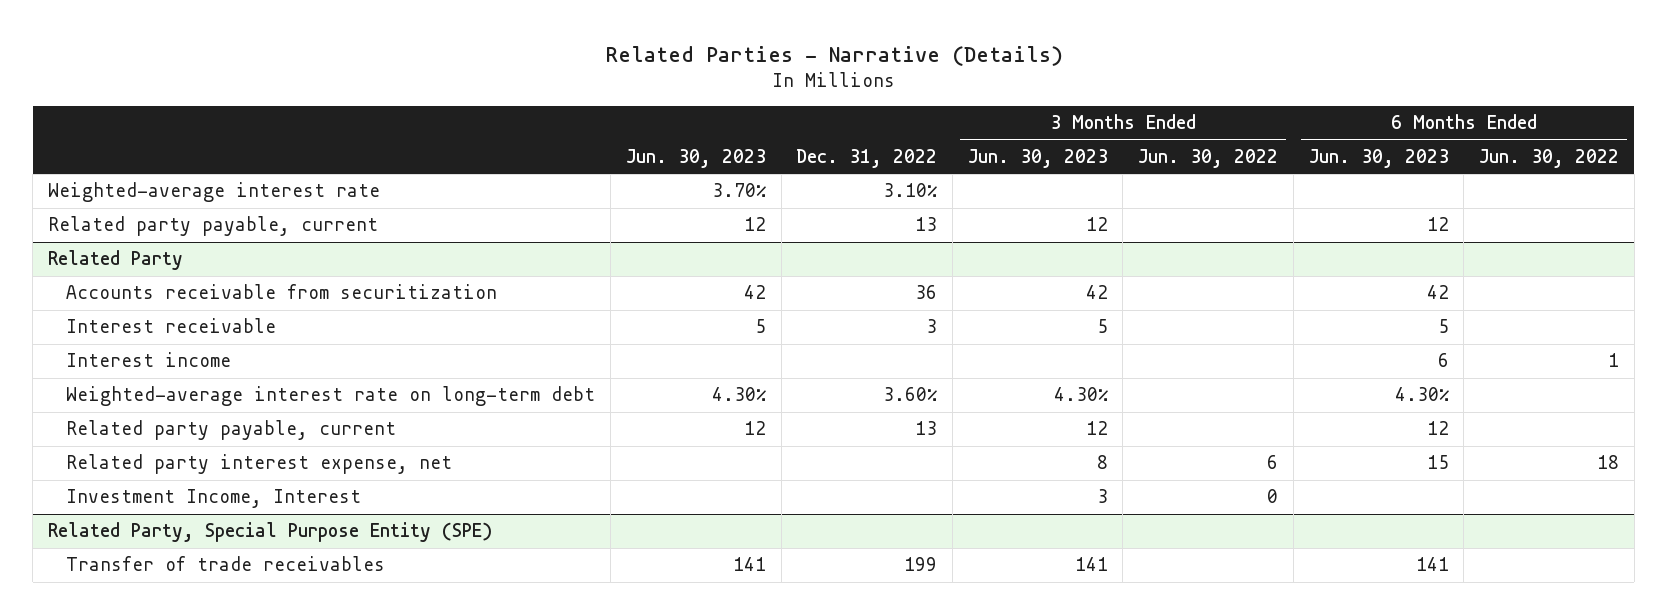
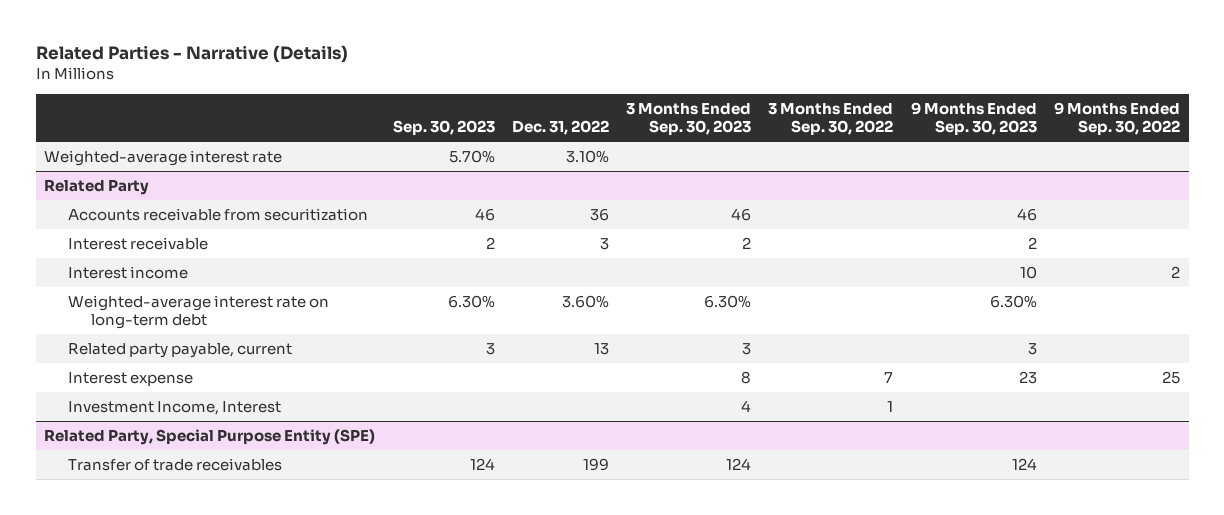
- | Jun. 30, 2023 | Dec. 31, 2022 | 3 Months Ended Jun. 30, 2023 | 3 Months Ended Jun. 30, 2022 | 6 Months Ended Jun. 30, 2023 | 6 Months Ended Jun. 30, 2022
+ | Sep. 30, 2023 | Dec. 31, 2022 | 3 Months Ended Sep. 30, 2023 | 3 Months Ended Sep. 30, 2022 | 9 Months Ended Sep. 30, 2023 | 9 Months Ended Sep. 30, 2022
- Related party payable, current | 12 | 13 | 12 | | 12 |
@ Related Party
- Related party interest expense, net | | | 8 | 6 | 15 | 18
+ Interest expense | | | 8 | 7 | 23 | 25

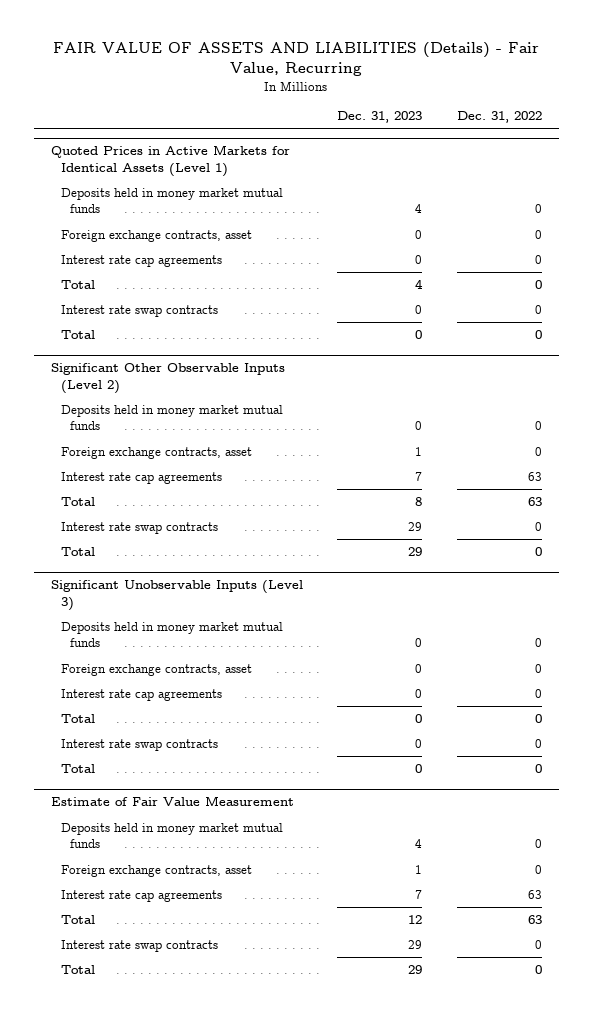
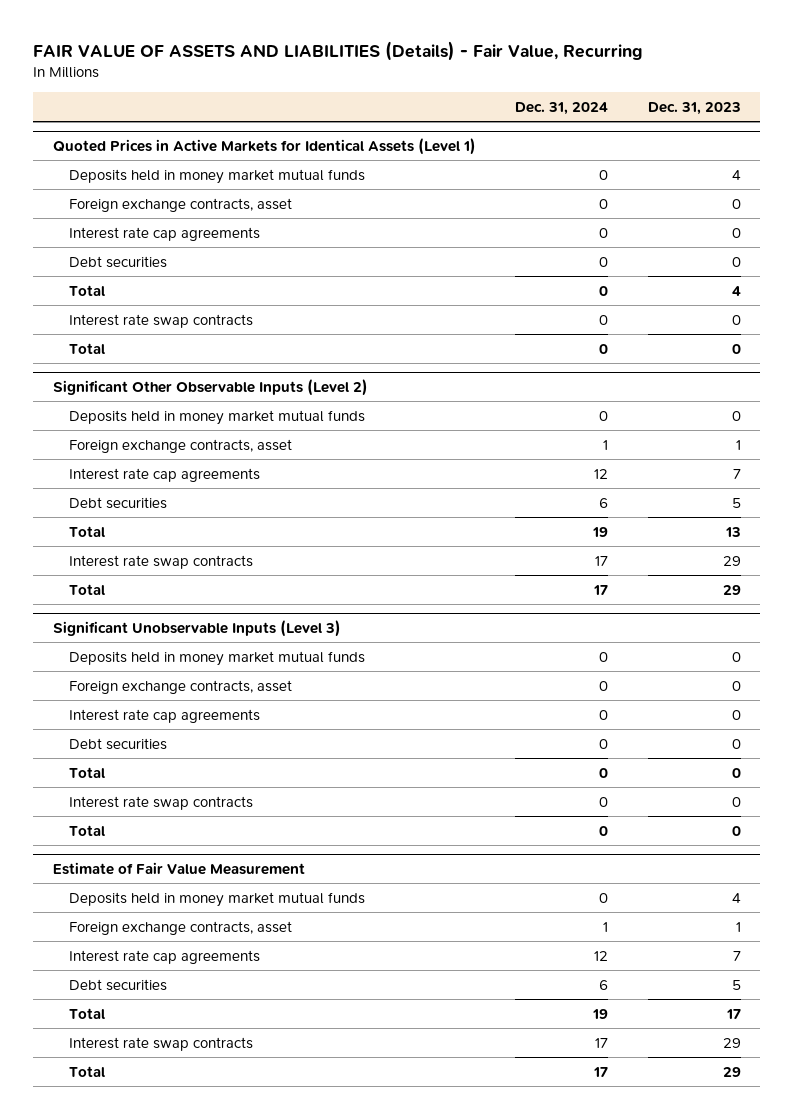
- | Dec. 31, 2023 | Dec. 31, 2022
+ | Dec. 31, 2024 | Dec. 31, 2023
@ Quoted Prices in Active Markets for Identical Assets (Level 1)
+ Debt securities | 0 | 0
@ Significant Other Observable Inputs (Level 2)
- Total | 8 | 63
+ Debt securities | 6 | 5
+ Total | 19 | 13
@ Significant Unobservable Inputs (Level 3)
+ Debt securities | 0 | 0
@ Estimate of Fair Value Measurement
- Total | 12 | 63
+ Debt securities | 6 | 5
+ Total | 19 | 17

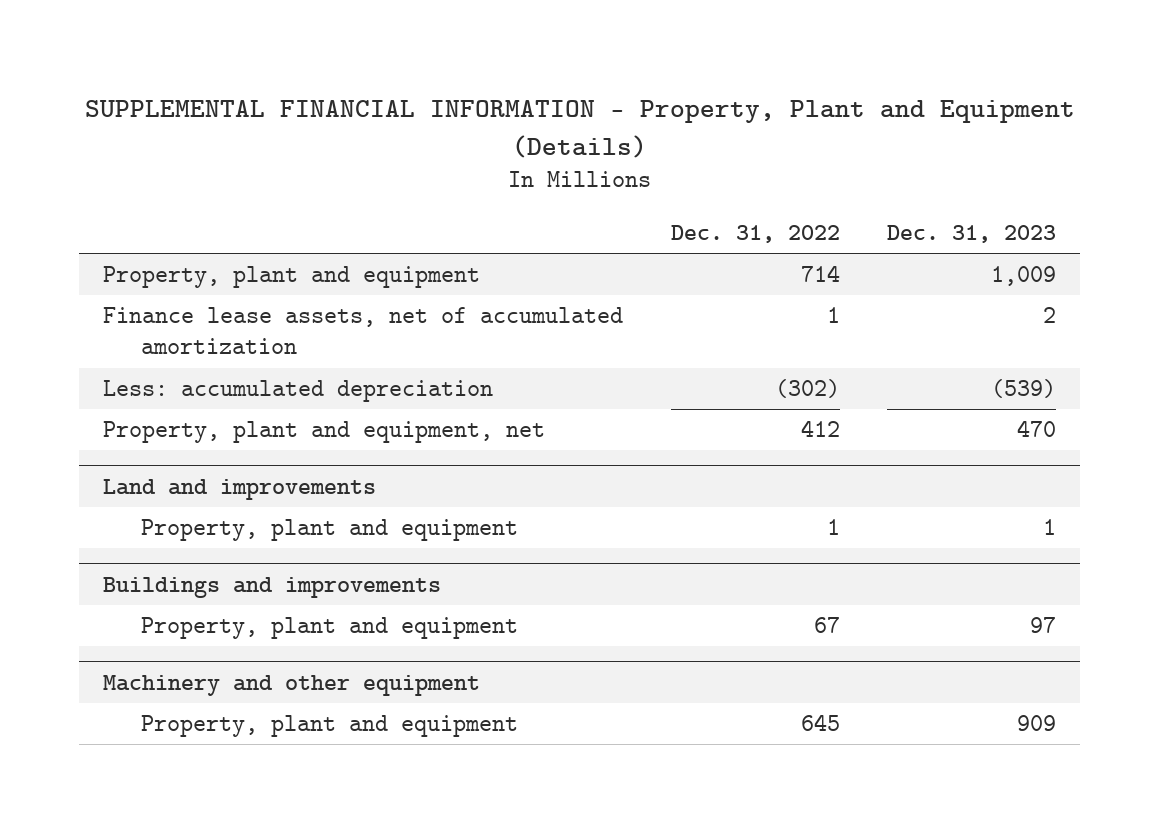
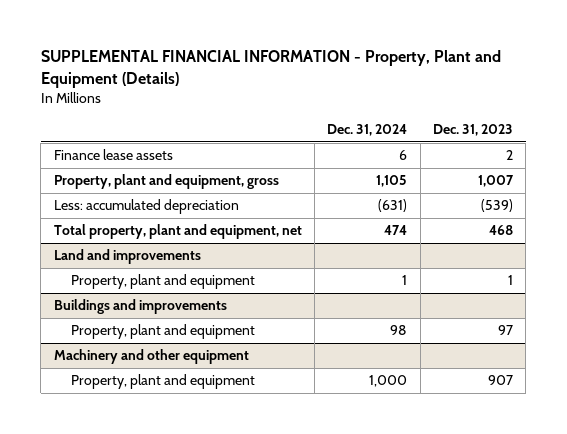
- | Dec. 31, 2022 | Dec. 31, 2023
+ | Dec. 31, 2024 | Dec. 31, 2023
- Property, plant and equipment | 714 | 1,009
- Finance lease assets, net of accumulated amortization | 1 | 2
+ Finance lease assets | 6 | 2
+ Property, plant and equipment, gross | 1,105 | 1,007
- Property, plant and equipment, net | 412 | 470
+ Total property, plant and equipment, net | 474 | 468
@ Machinery and other equipment
- Property, plant and equipment | 645 | 909
+ Property, plant and equipment | 1,000 | 907

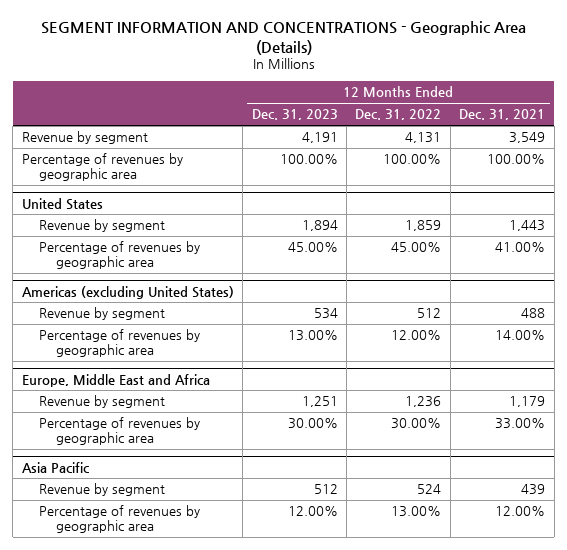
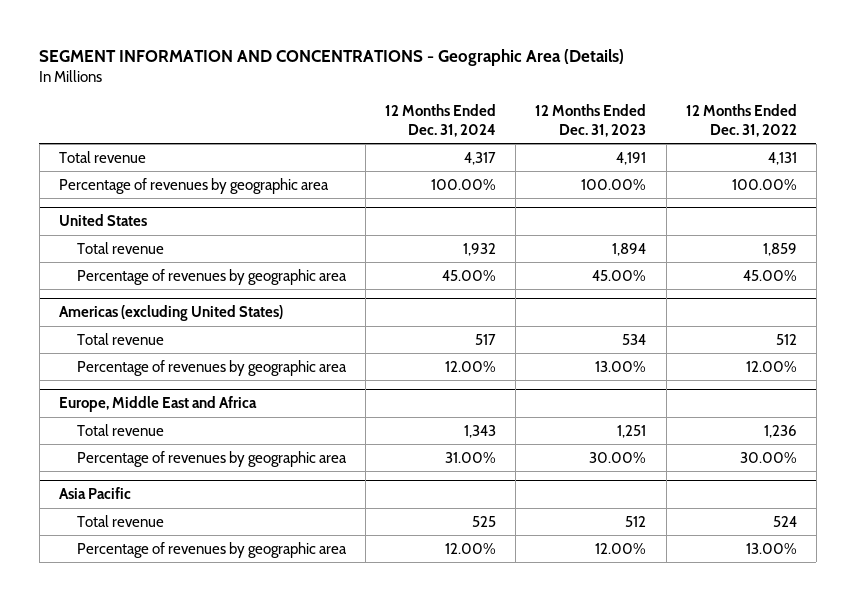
- | 12 Months Ended Dec. 31, 2023 | 12 Months Ended Dec. 31, 2022 | 12 Months Ended Dec. 31, 2021
+ | 12 Months Ended Dec. 31, 2024 | 12 Months Ended Dec. 31, 2023 | 12 Months Ended Dec. 31, 2022
- Revenue by segment | 4,191 | 4,131 | 3,549
+ Total revenue | 4,317 | 4,191 | 4,131
@ United States
- Revenue by segment | 1,894 | 1,859 | 1,443
+ Total revenue | 1,932 | 1,894 | 1,859
@ Americas (excluding United States)
- Revenue by segment | 534 | 512 | 488
+ Total revenue | 517 | 534 | 512
@ Europe, Middle East and Africa
- Revenue by segment | 1,251 | 1,236 | 1,179
+ Total revenue | 1,343 | 1,251 | 1,236
@ Asia Pacific
- Revenue by segment | 512 | 524 | 439
+ Total revenue | 525 | 512 | 524

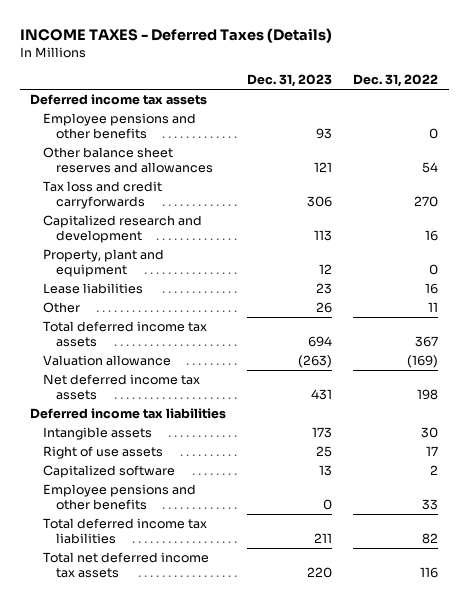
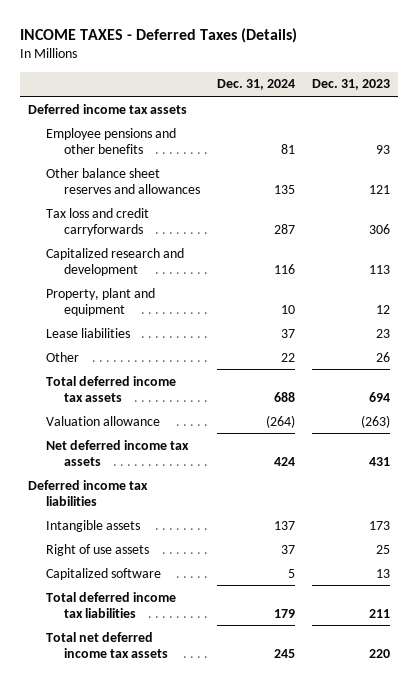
- | Dec. 31, 2023 | Dec. 31, 2022
+ | Dec. 31, 2024 | Dec. 31, 2023
- Employee pensions and other benefits | 0 | 33

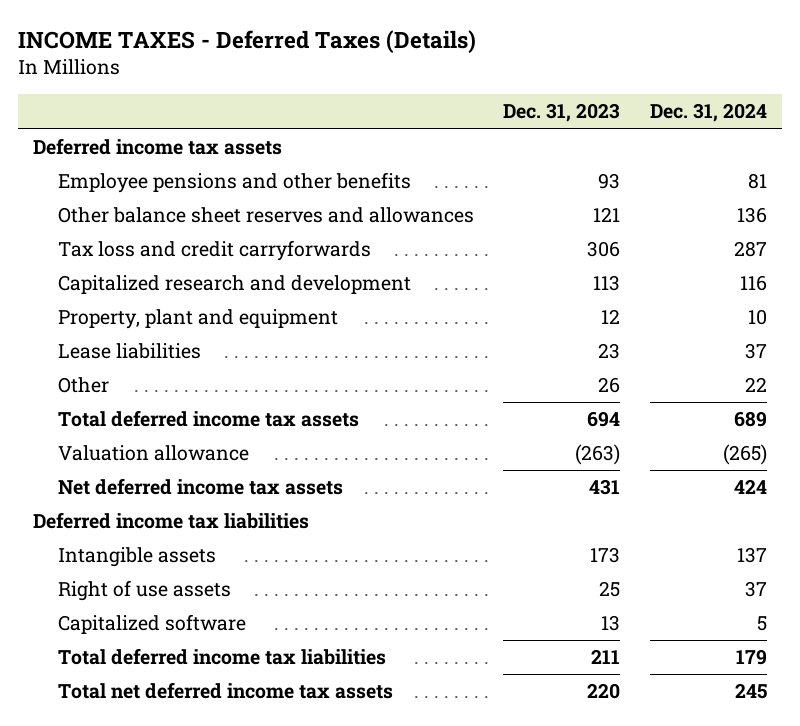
- | Dec. 31, 2024 | Dec. 31, 2023
+ | Dec. 31, 2023 | Dec. 31, 2024
- Other balance sheet reserves and allowances | 135 | 121
+ Other balance sheet reserves and allowances | 121 | 136
- Total deferred income tax assets | 688 | 694
- Valuation allowance | (264) | (263)
+ Total deferred income tax assets | 694 | 689
+ Valuation allowance | (263) | (265)

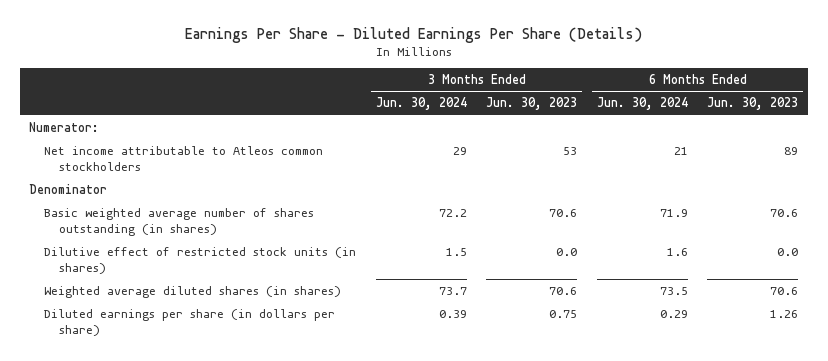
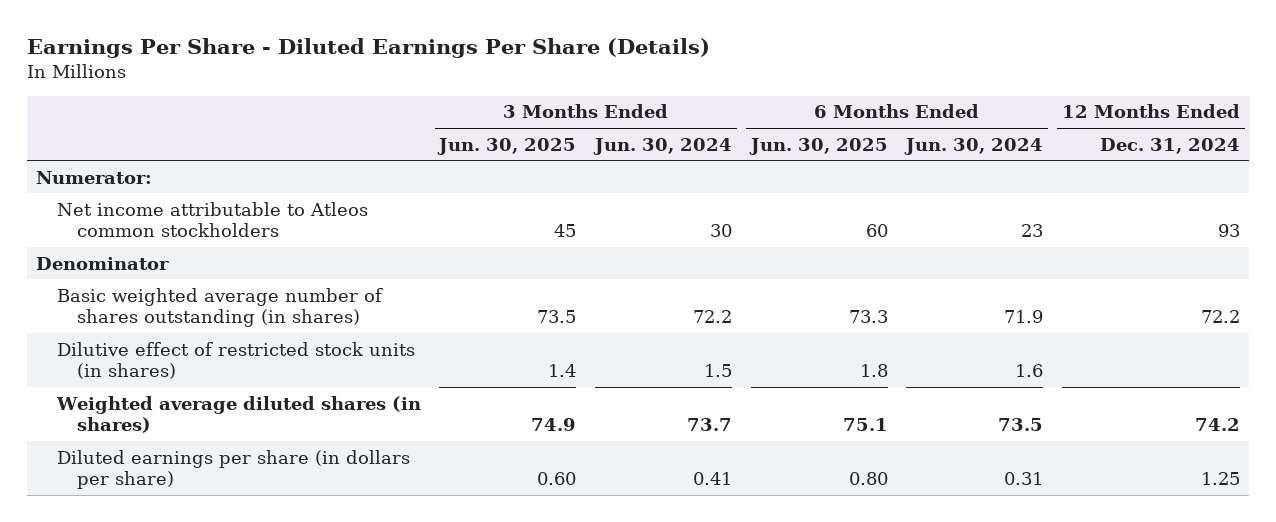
- | 3 Months Ended Jun. 30, 2024 | 3 Months Ended Jun. 30, 2023 | 6 Months Ended Jun. 30, 2024 | 6 Months Ended Jun. 30, 2023
+ | 3 Months Ended Jun. 30, 2025 | 3 Months Ended Jun. 30, 2024 | 6 Months Ended Jun. 30, 2025 | 6 Months Ended Jun. 30, 2024 | 12 Months Ended Dec. 31, 2024
- Net income attributable to Atleos common stockholders | 29 | 53 | 21 | 89
+ Net income attributable to Atleos common stockholders | 45 | 30 | 60 | 23 | 93
- Diluted earnings per share (in dollars per share) | 0.39 | 0.75 | 0.29 | 1.26
+ Diluted earnings per share (in dollars per share) | 0.60 | 0.41 | 0.80 | 0.31 | 1.25

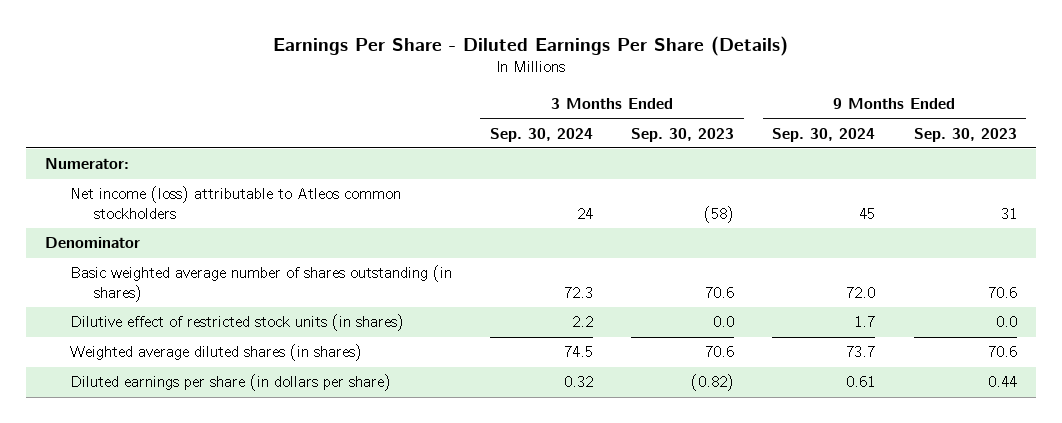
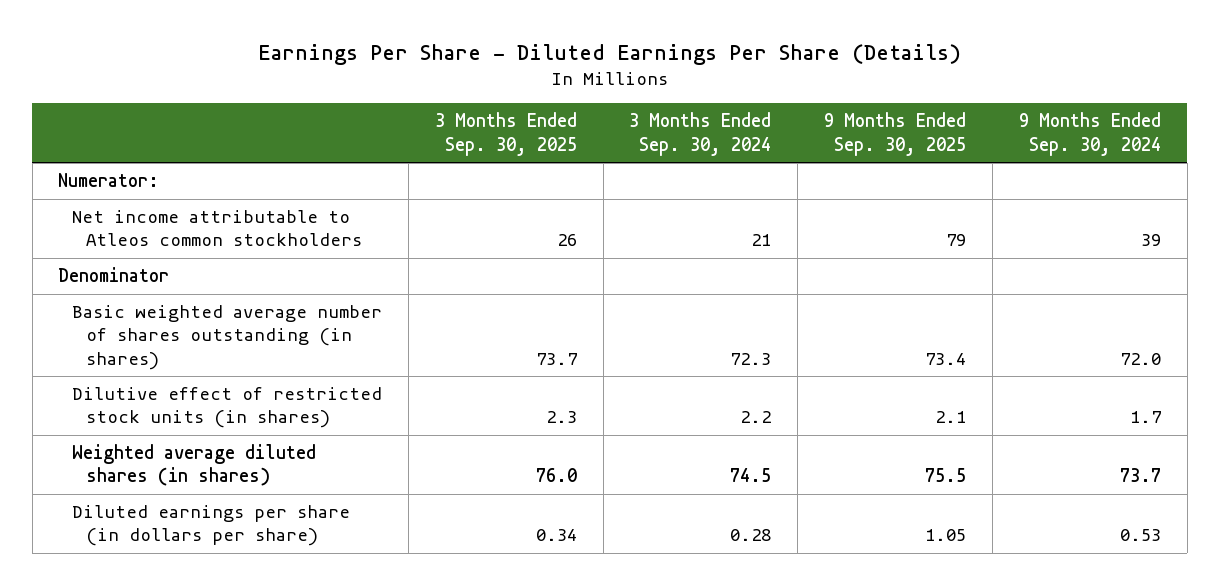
- | 3 Months Ended Sep. 30, 2024 | 3 Months Ended Sep. 30, 2023 | 9 Months Ended Sep. 30, 2024 | 9 Months Ended Sep. 30, 2023
+ | 3 Months Ended Sep. 30, 2025 | 3 Months Ended Sep. 30, 2024 | 9 Months Ended Sep. 30, 2025 | 9 Months Ended Sep. 30, 2024
- Net income (loss) attributable to Atleos common stockholders | 24 | (58) | 45 | 31
+ Net income attributable to Atleos common stockholders | 26 | 21 | 79 | 39
- Diluted earnings per share (in dollars per share) | 0.32 | (0.82) | 0.61 | 0.44
+ Diluted earnings per share (in dollars per share) | 0.34 | 0.28 | 1.05 | 0.53

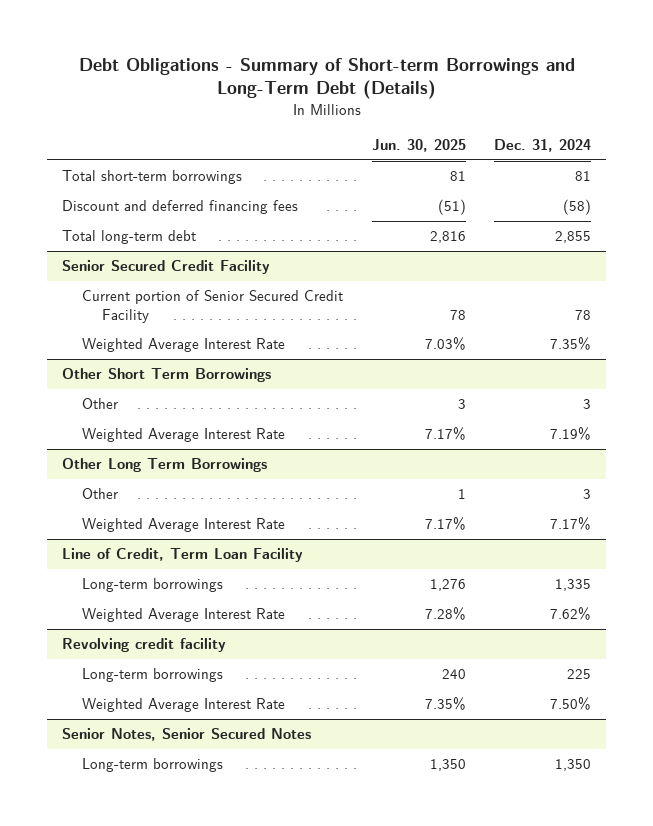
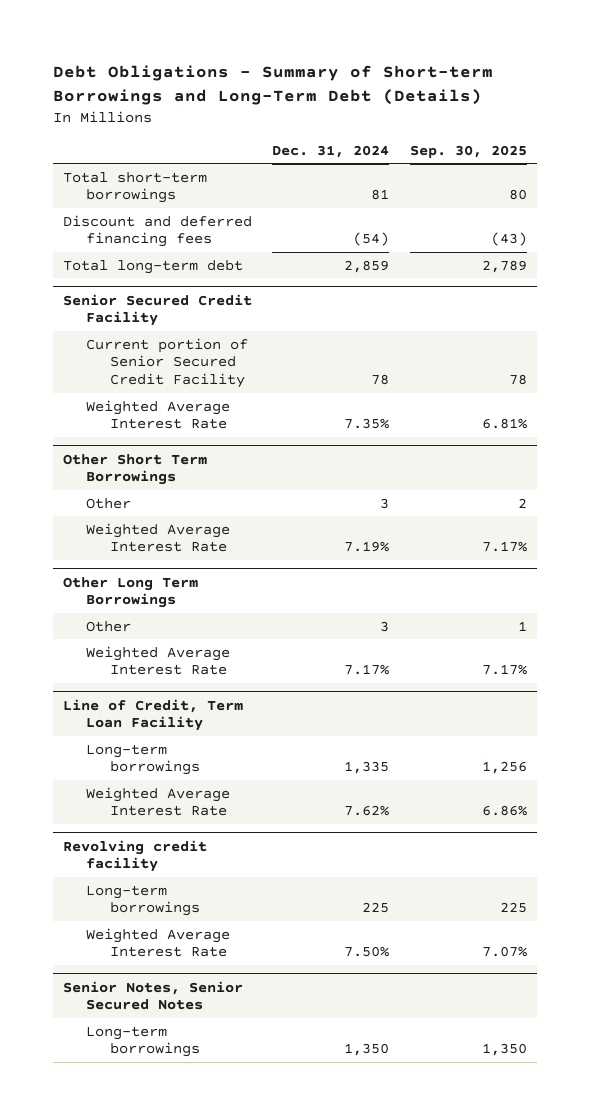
- | Jun. 30, 2025 | Dec. 31, 2024
+ | Dec. 31, 2024 | Sep. 30, 2025
- Discount and deferred financing fees | (51) | (58)
- Total long-term debt | 2,816 | 2,855
+ Discount and deferred financing fees | (54) | (43)
+ Total long-term debt | 2,859 | 2,789

